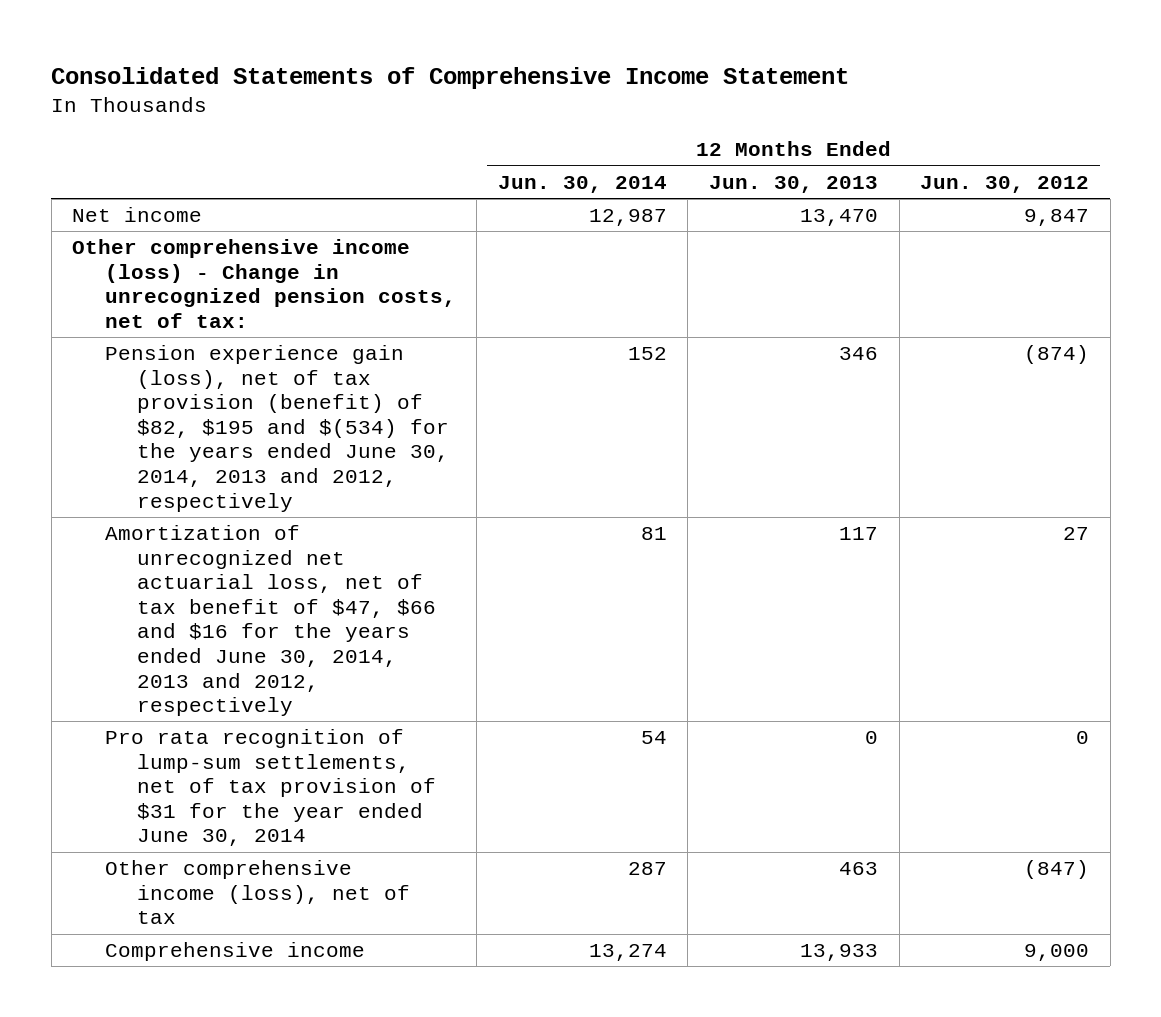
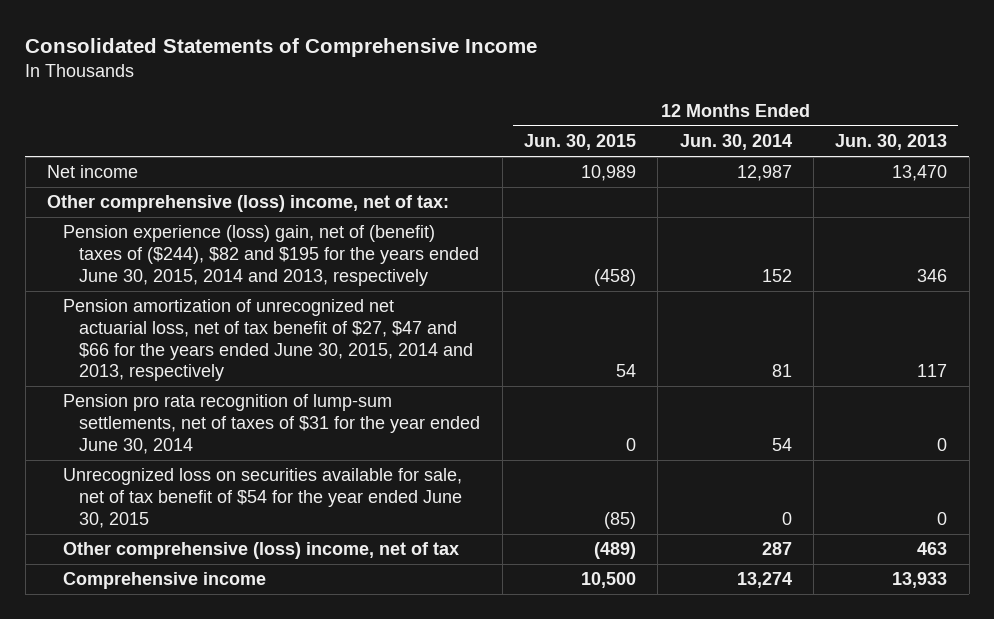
- Consolidated Statements of Comprehensive Income Statement
+ Consolidated Statements of Comprehensive Income
- | 12 Months Ended Jun. 30, 2014 | 12 Months Ended Jun. 30, 2013 | 12 Months Ended Jun. 30, 2012
+ | 12 Months Ended Jun. 30, 2015 | 12 Months Ended Jun. 30, 2014 | 12 Months Ended Jun. 30, 2013
- Other comprehensive income (loss) - Change in unrecognized pension costs, net of tax:
- Pension experience gain (loss), net of tax provision (benefit) of $82, $195 and $(534) for the years ended June 30, 2014, 2013 and 2012, respectively | 152 | 346 | (874)
- Amortization of unrecognized net actuarial loss, net of tax benefit of $47, $66 and $16 for the years ended June 30, 2014, 2013 and 2012, respectively | 81 | 117 | 27
- Pro rata recognition of lump-sum settlements, net of tax provision of $31 for the year ended June 30, 2014 | 54 | 0 | 0
- Other comprehensive income (loss), net of tax | 287 | 463 | (847)
+ Other comprehensive (loss) income, net of tax:
+ Pension experience (loss) gain, net of (benefit) taxes of ($244), $82 and $195 for the years ended June 30, 2015, 2014 and 2013, respectively | (458) | 152 | 346
+ Pension amortization of unrecognized net actuarial loss, net of tax benefit of $27, $47 and $66 for the years ended June 30, 2015, 2014 and 2013, respectively | 54 | 81 | 117
+ Pension pro rata recognition of lump-sum settlements, net of taxes of $31 for the year ended June 30, 2014 | 0 | 54 | 0
+ Unrecognized loss on securities available for sale, net of tax benefit of $54 for the year ended June 30, 2015 | (85) | 0 | 0
+ Other comprehensive (loss) income, net of tax | (489) | 287 | 463

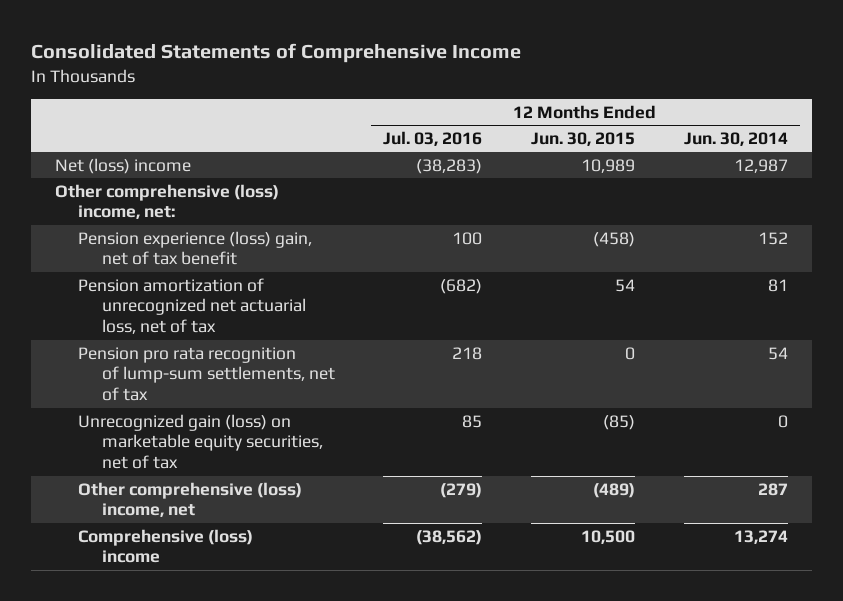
- | 12 Months Ended Jun. 30, 2015 | 12 Months Ended Jun. 30, 2014 | 12 Months Ended Jun. 30, 2013
+ | 12 Months Ended Jul. 03, 2016 | 12 Months Ended Jun. 30, 2015 | 12 Months Ended Jun. 30, 2014
- Net income | 10,989 | 12,987 | 13,470
- Other comprehensive (loss) income, net of tax:
- Pension experience (loss) gain, net of (benefit) taxes of ($244), $82 and $195 for the years ended June 30, 2015, 2014 and 2013, respectively | (458) | 152 | 346
- Pension amortization of unrecognized net actuarial loss, net of tax benefit of $27, $47 and $66 for the years ended June 30, 2015, 2014 and 2013, respectively | 54 | 81 | 117
- Pension pro rata recognition of lump-sum settlements, net of taxes of $31 for the year ended June 30, 2014 | 0 | 54 | 0
- Unrecognized loss on securities available for sale, net of tax benefit of $54 for the year ended June 30, 2015 | (85) | 0 | 0
- Other comprehensive (loss) income, net of tax | (489) | 287 | 463
- Comprehensive income | 10,500 | 13,274 | 13,933
+ Net (loss) income | (38,283) | 10,989 | 12,987
+ Other comprehensive (loss) income, net:
+ Pension experience (loss) gain, net of tax benefit | 100 | (458) | 152
+ Pension amortization of unrecognized net actuarial loss, net of tax | (682) | 54 | 81
+ Pension pro rata recognition of lump-sum settlements, net of tax | 218 | 0 | 54
+ Unrecognized gain (loss) on marketable equity securities, net of tax | 85 | (85) | 0
+ Other comprehensive (loss) income, net | (279) | (489) | 287
+ Comprehensive (loss) income | (38,562) | 10,500 | 13,274

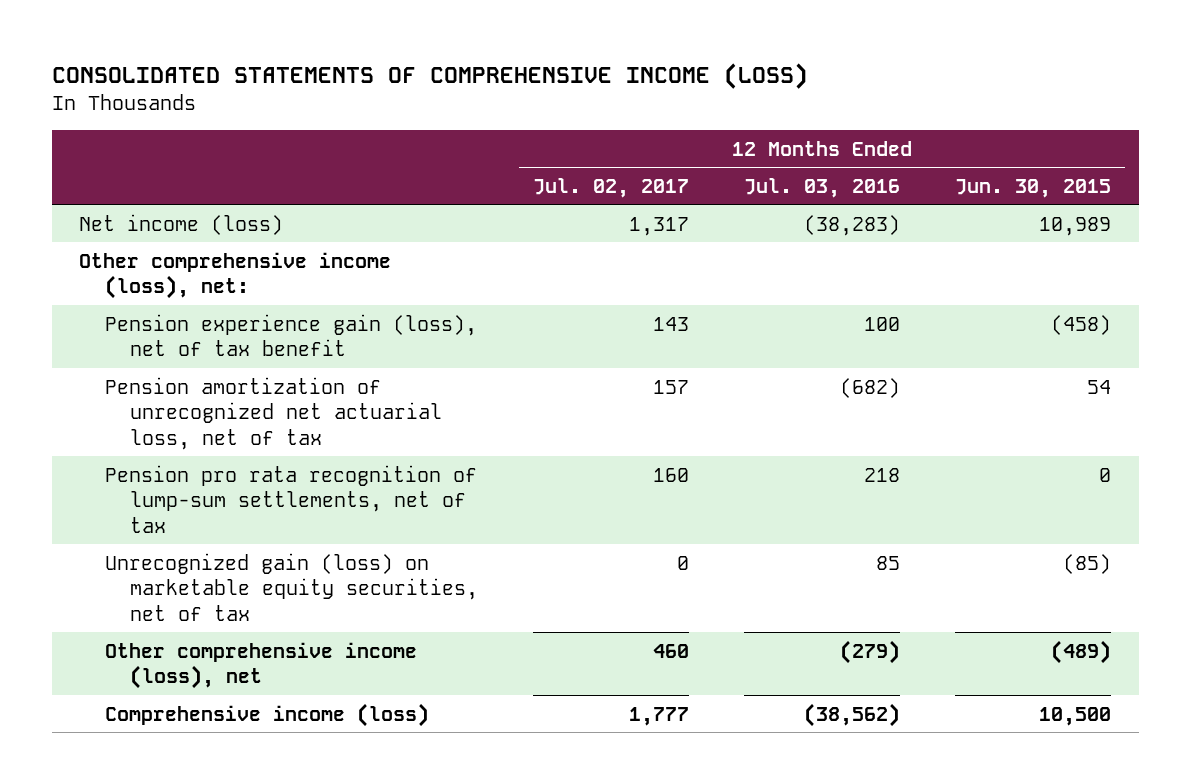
- Consolidated Statements of Comprehensive Income
+ CONSOLIDATED STATEMENTS OF COMPREHENSIVE INCOME (LOSS)
- | 12 Months Ended Jul. 03, 2016 | 12 Months Ended Jun. 30, 2015 | 12 Months Ended Jun. 30, 2014
+ | 12 Months Ended Jul. 02, 2017 | 12 Months Ended Jul. 03, 2016 | 12 Months Ended Jun. 30, 2015
- Net (loss) income | (38,283) | 10,989 | 12,987
- Other comprehensive (loss) income, net:
- Pension experience (loss) gain, net of tax benefit | 100 | (458) | 152
+ Net income (loss) | 1,317 | (38,283) | 10,989
+ Other comprehensive income (loss), net:
+ Pension experience gain (loss), net of tax benefit | 143 | 100 | (458)
- Other comprehensive (loss) income, net | (279) | (489) | 287
- Comprehensive (loss) income | (38,562) | 10,500 | 13,274
+ Other comprehensive income (loss), net | 460 | (279) | (489)
+ Comprehensive income (loss) | 1,777 | (38,562) | 10,500

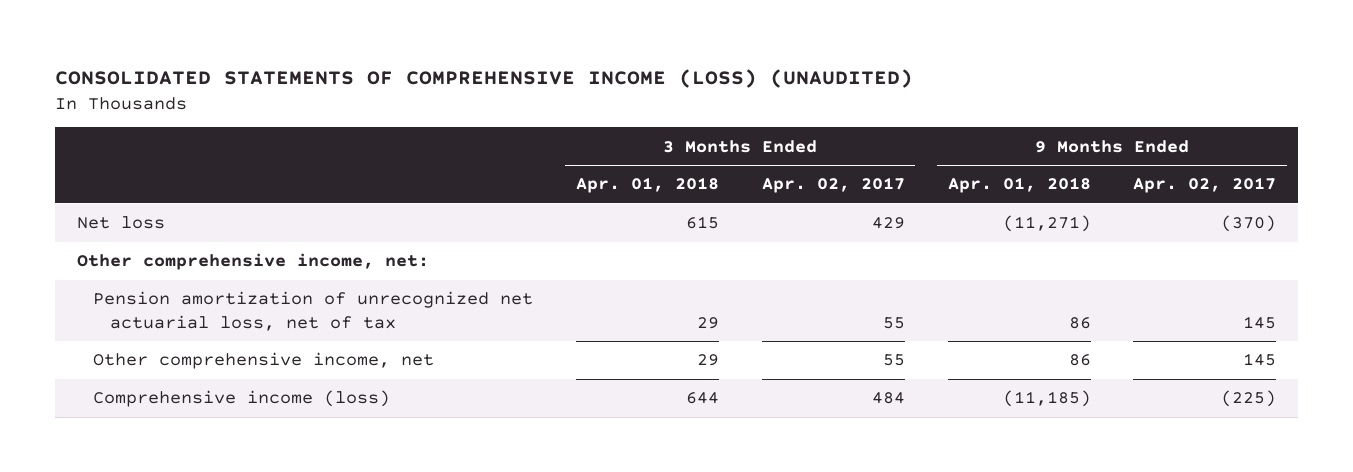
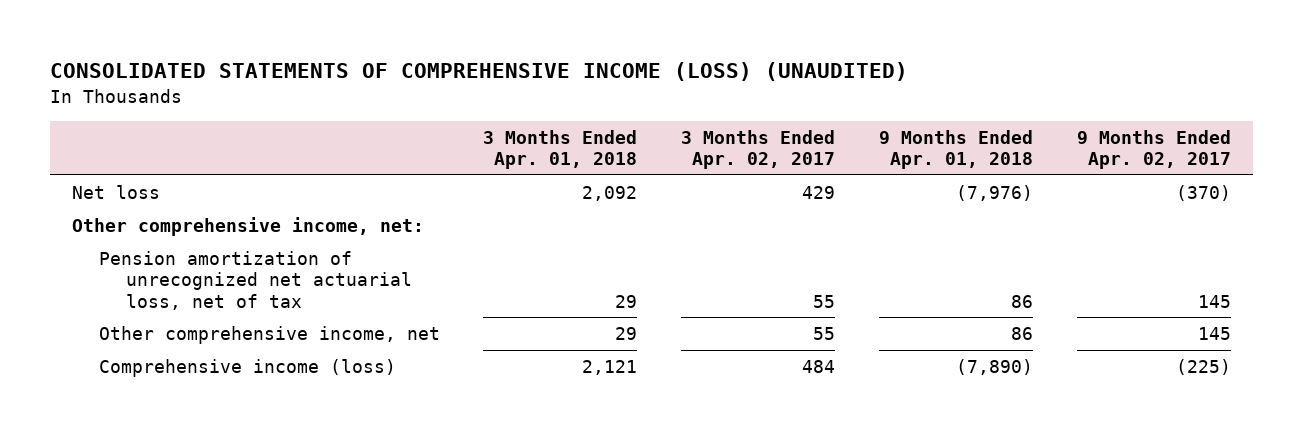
- Net loss | 615 | 429 | (11,271) | (370)
+ Net loss | 2,092 | 429 | (7,976) | (370)
- Comprehensive income (loss) | 644 | 484 | (11,185) | (225)
+ Comprehensive income (loss) | 2,121 | 484 | (7,890) | (225)

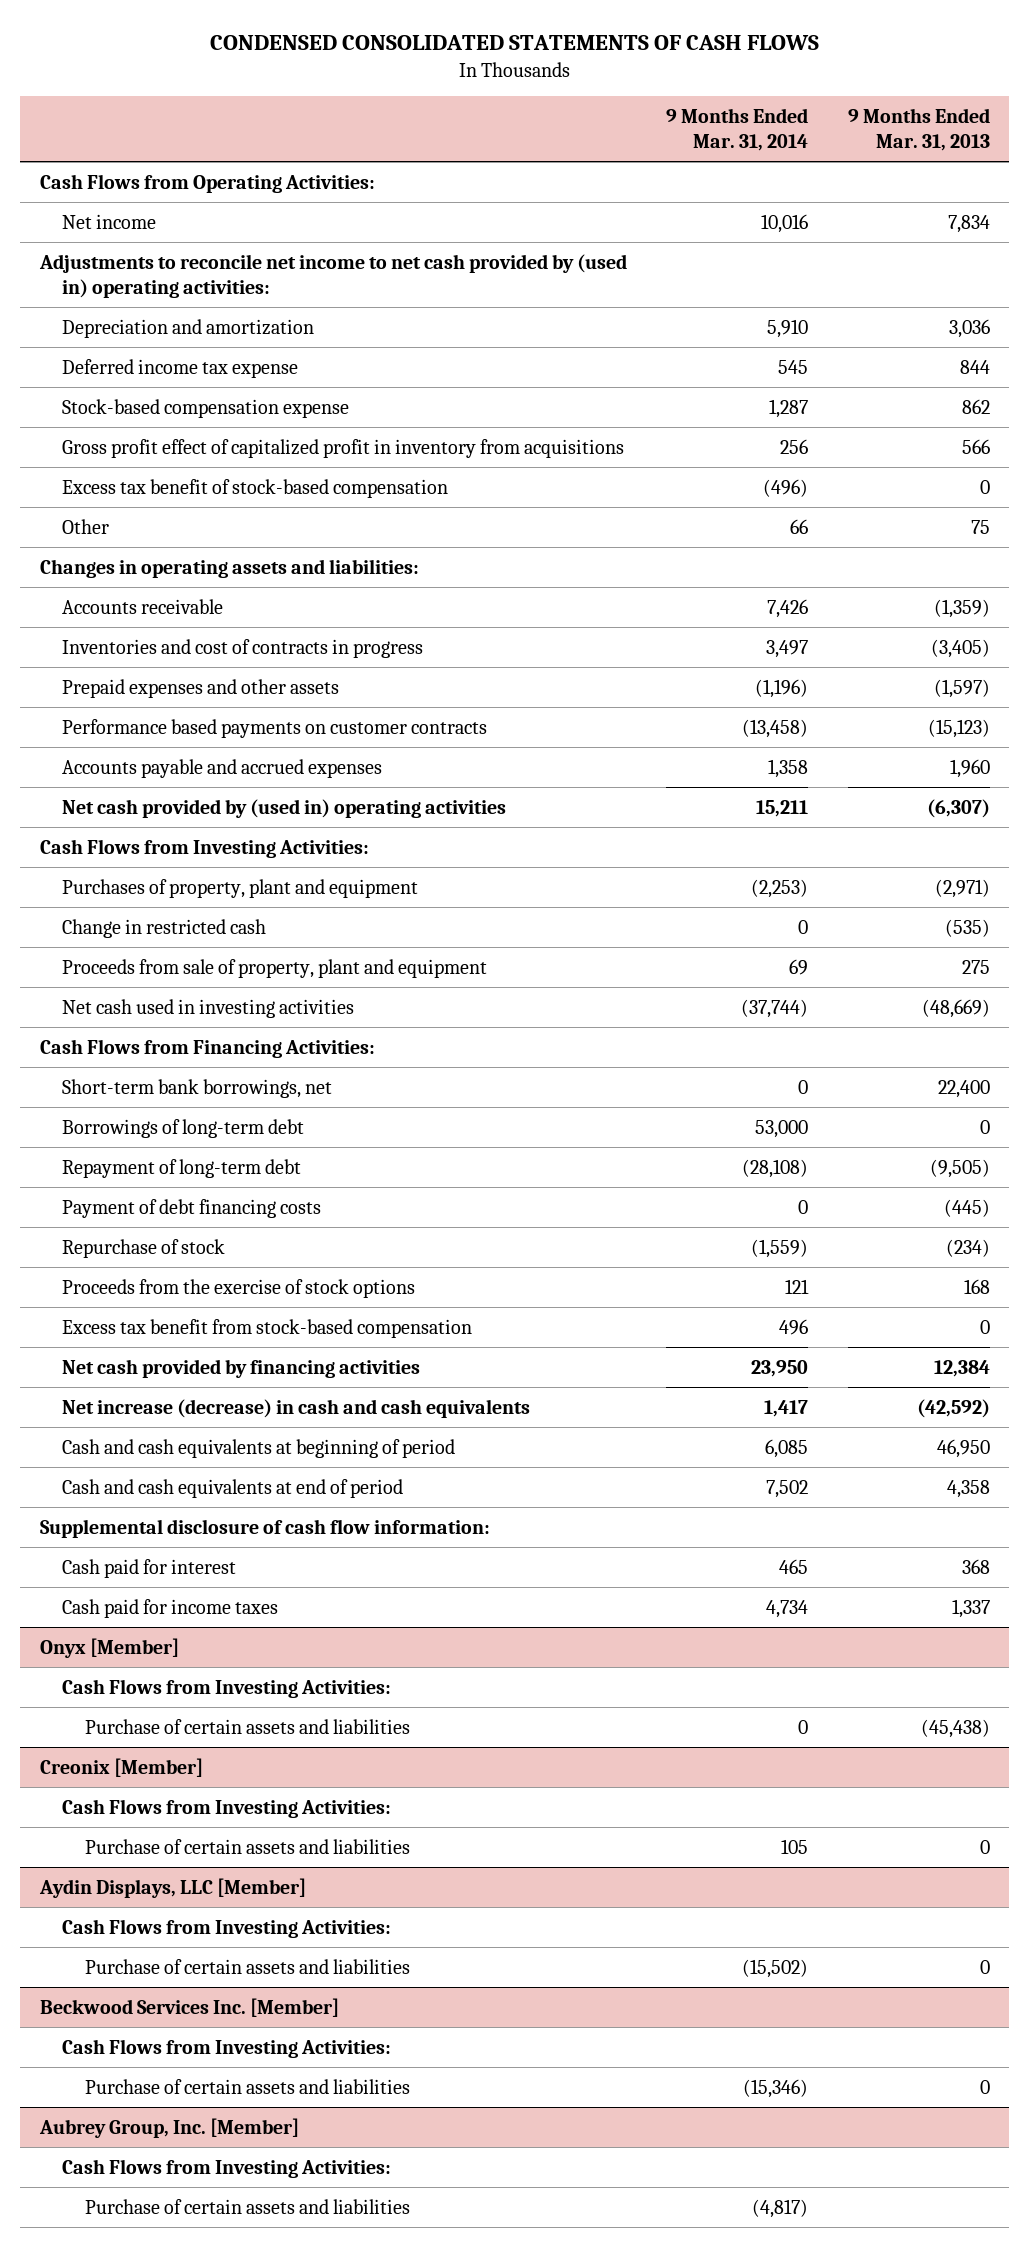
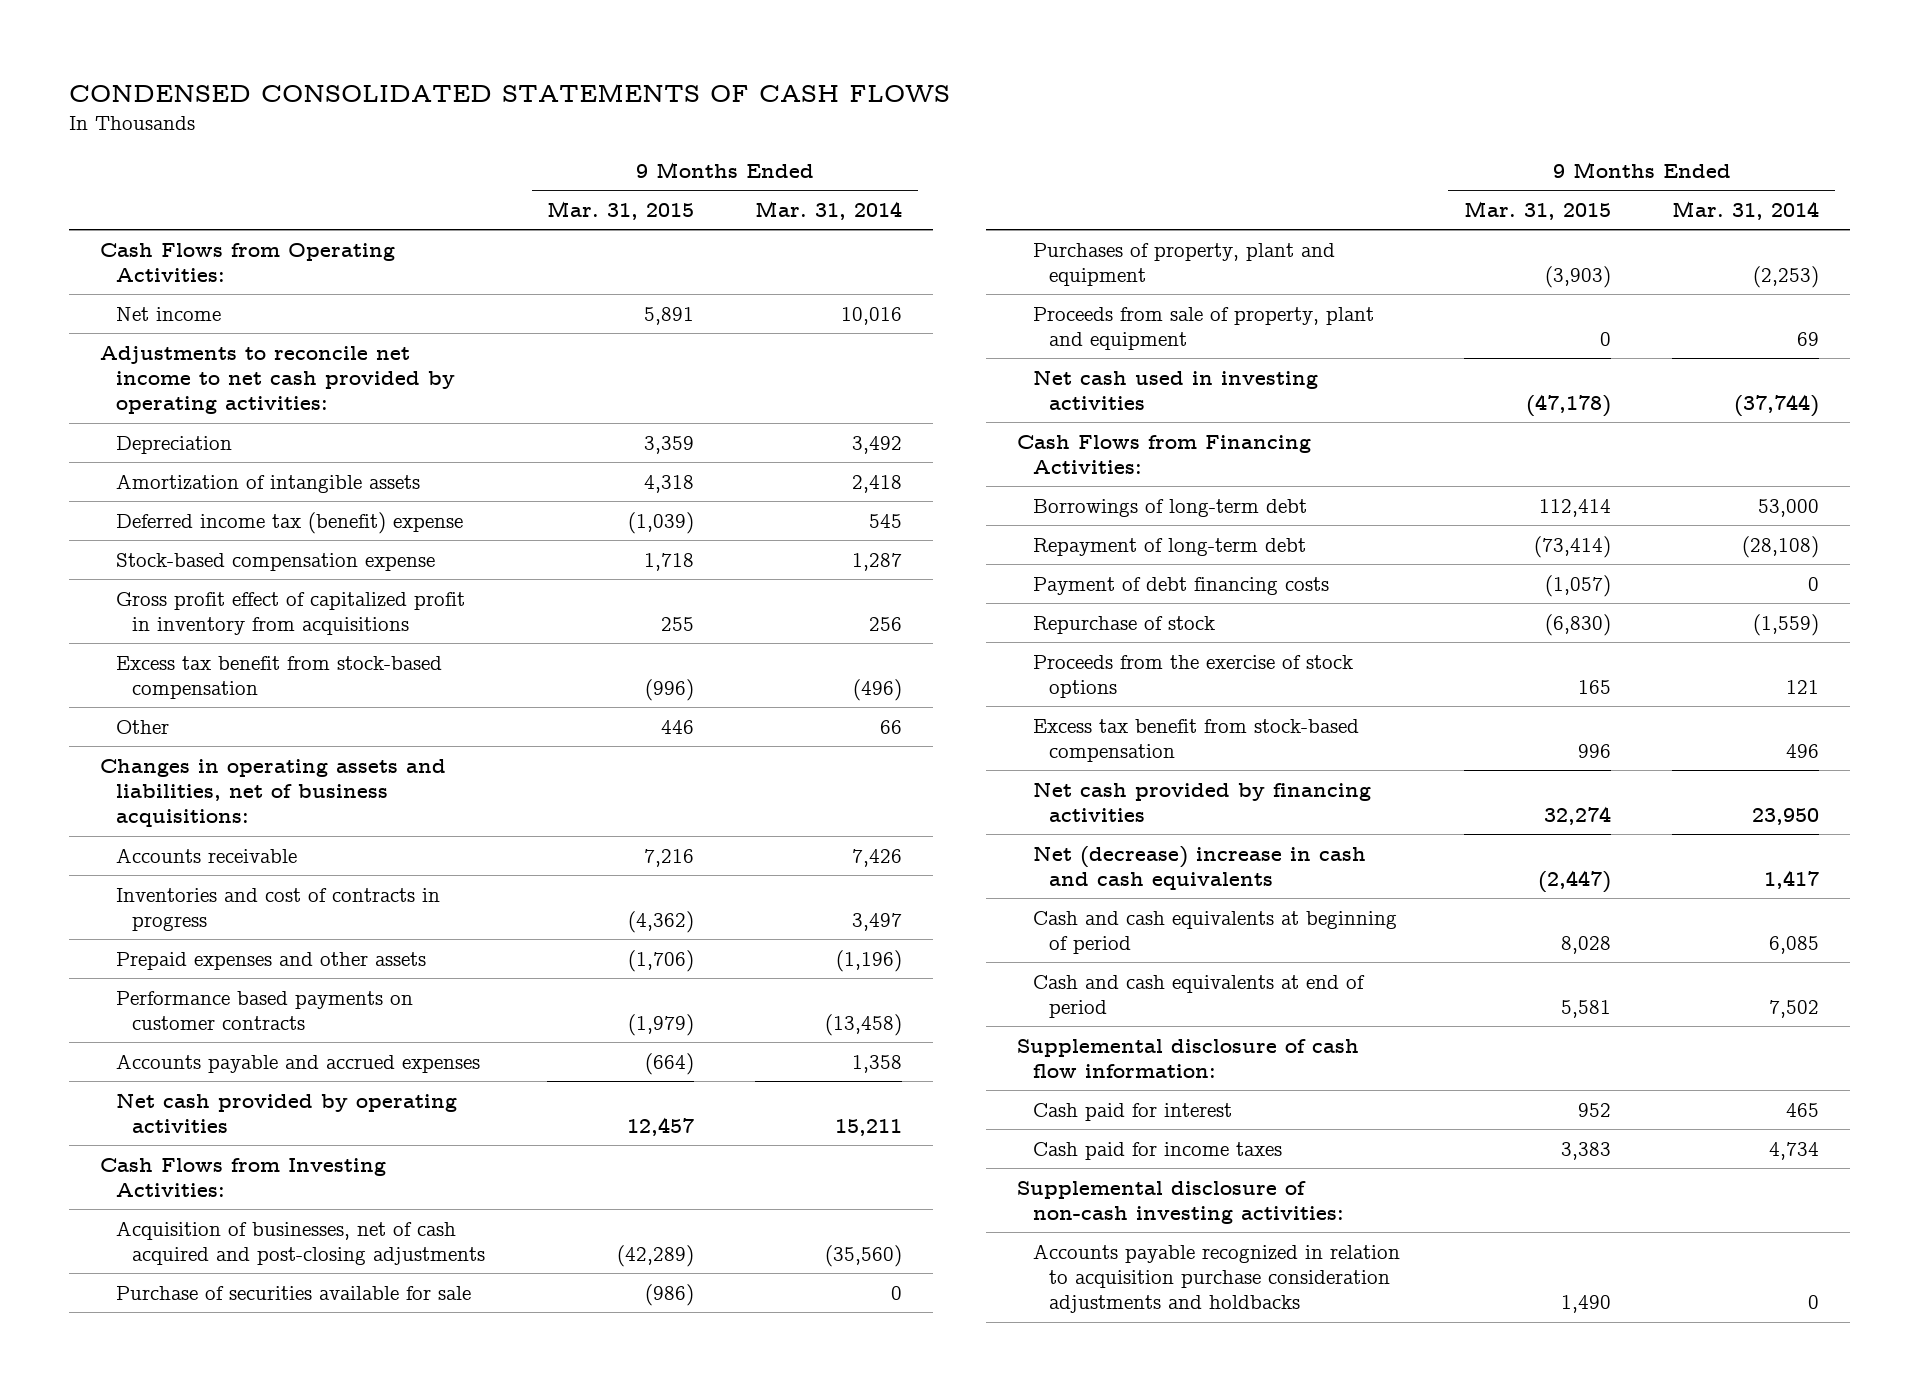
- | 9 Months Ended Mar. 31, 2014 | 9 Months Ended Mar. 31, 2013
+ | 9 Months Ended Mar. 31, 2015 | 9 Months Ended Mar. 31, 2014
- Adjustments to reconcile net income to net cash provided by (used in) operating activities:
- Depreciation and amortization | 5,910 | 3,036
- Deferred income tax expense | 545 | 844
+ Adjustments to reconcile net income to net cash provided by operating activities:
+ Depreciation | 3,359 | 3,492
+ Amortization of intangible assets | 4,318 | 2,418
+ Deferred income tax (benefit) expense | (1,039) | 545
- Excess tax benefit of stock-based compensation | (496) | 0
+ Excess tax benefit from stock-based compensation | (996) | (496)
- Changes in operating assets and liabilities:
+ Changes in operating assets and liabilities, net of business acquisitions:
- Net cash provided by (used in) operating activities | 15,211 | (6,307)
+ Net cash provided by operating activities | 12,457 | 15,211
+ Acquisition of businesses, net of cash acquired and post-closing adjustments | (42,289) | (35,560)
+ Purchase of securities available for sale | (986) | 0
- Change in restricted cash | 0 | (535)
- Short-term bank borrowings, net | 0 | 22,400
- Net increase (decrease) in cash and cash equivalents | 1,417 | (42,592)
+ Net (decrease) increase in cash and cash equivalents | (2,447) | 1,417
- Onyx [Member]
- Cash Flows from Investing Activities:
- Purchase of certain assets and liabilities | 0 | (45,438)
- Creonix [Member]
- Cash Flows from Investing Activities:
- Purchase of certain assets and liabilities | 105 | 0
- Aydin Displays, LLC [Member]
- Cash Flows from Investing Activities:
- Purchase of certain assets and liabilities | (15,502) | 0
- Beckwood Services Inc. [Member]
- Cash Flows from Investing Activities:
- Purchase of certain assets and liabilities | (15,346) | 0
- Aubrey Group, Inc. [Member]
- Cash Flows from Investing Activities:
- Purchase of certain assets and liabilities | (4,817) |
+ Supplemental disclosure of non-cash investing activities:
+ Accounts payable recognized in relation to acquisition purchase consideration adjustments and holdbacks | 1,490 | 0

